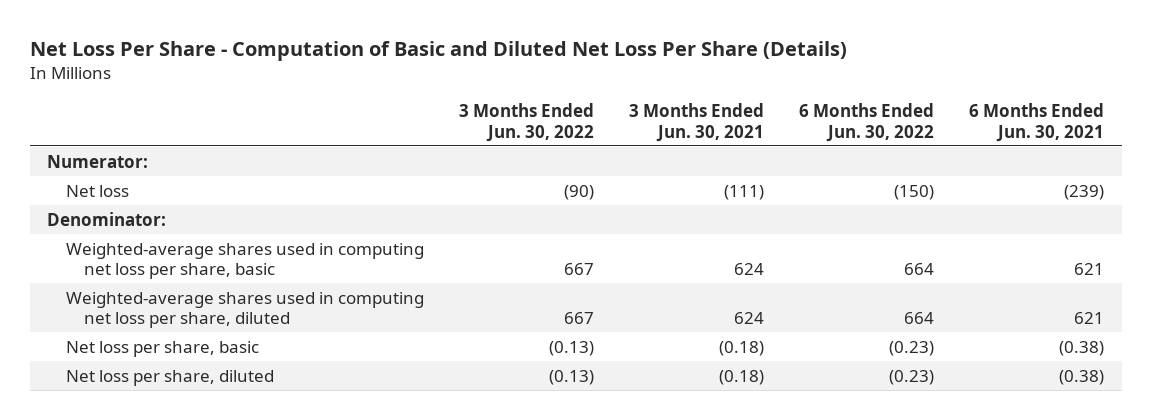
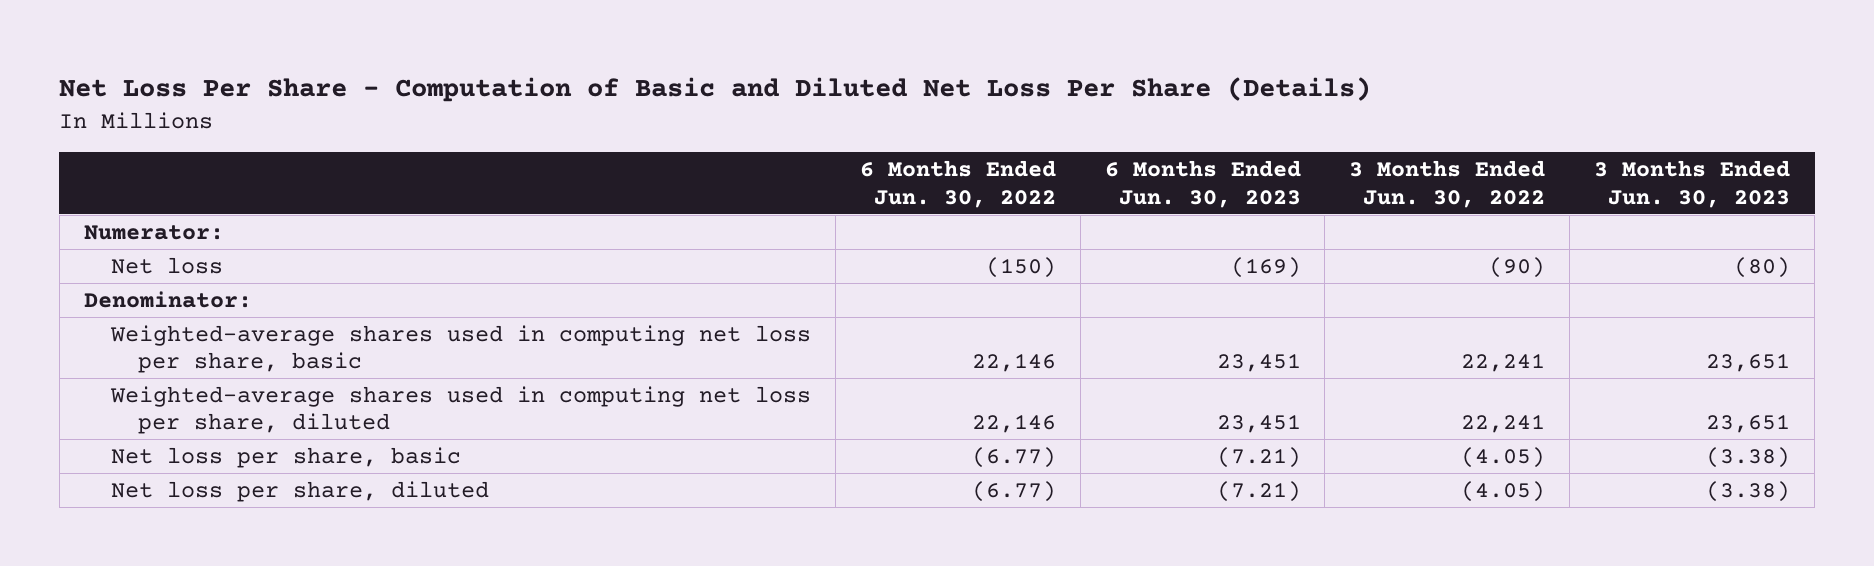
- | 3 Months Ended Jun. 30, 2022 | 3 Months Ended Jun. 30, 2021 | 6 Months Ended Jun. 30, 2022 | 6 Months Ended Jun. 30, 2021
+ | 6 Months Ended Jun. 30, 2022 | 6 Months Ended Jun. 30, 2023 | 3 Months Ended Jun. 30, 2022 | 3 Months Ended Jun. 30, 2023
- Weighted-average shares used in computing net loss per share, basic | 667 | 624 | 664 | 621
- Weighted-average shares used in computing net loss per share, diluted | 667 | 624 | 664 | 621
- Net loss per share, basic | (0.13) | (0.18) | (0.23) | (0.38)
- Net loss per share, diluted | (0.13) | (0.18) | (0.23) | (0.38)
+ Weighted-average shares used in computing net loss per share, basic | 22,146 | 23,451 | 22,241 | 23,651
+ Weighted-average shares used in computing net loss per share, diluted | 22,146 | 23,451 | 22,241 | 23,651
+ Net loss per share, basic | (6.77) | (7.21) | (4.05) | (3.38)
+ Net loss per share, diluted | (6.77) | (7.21) | (4.05) | (3.38)

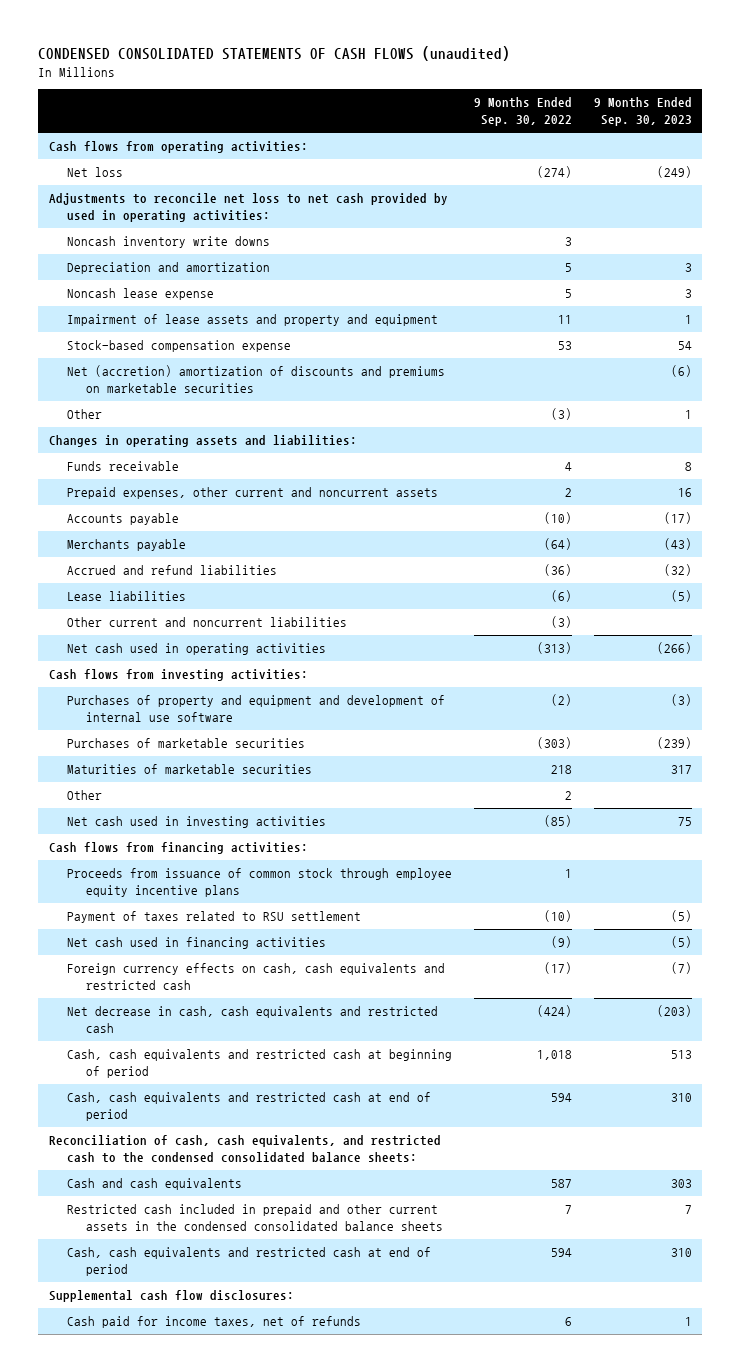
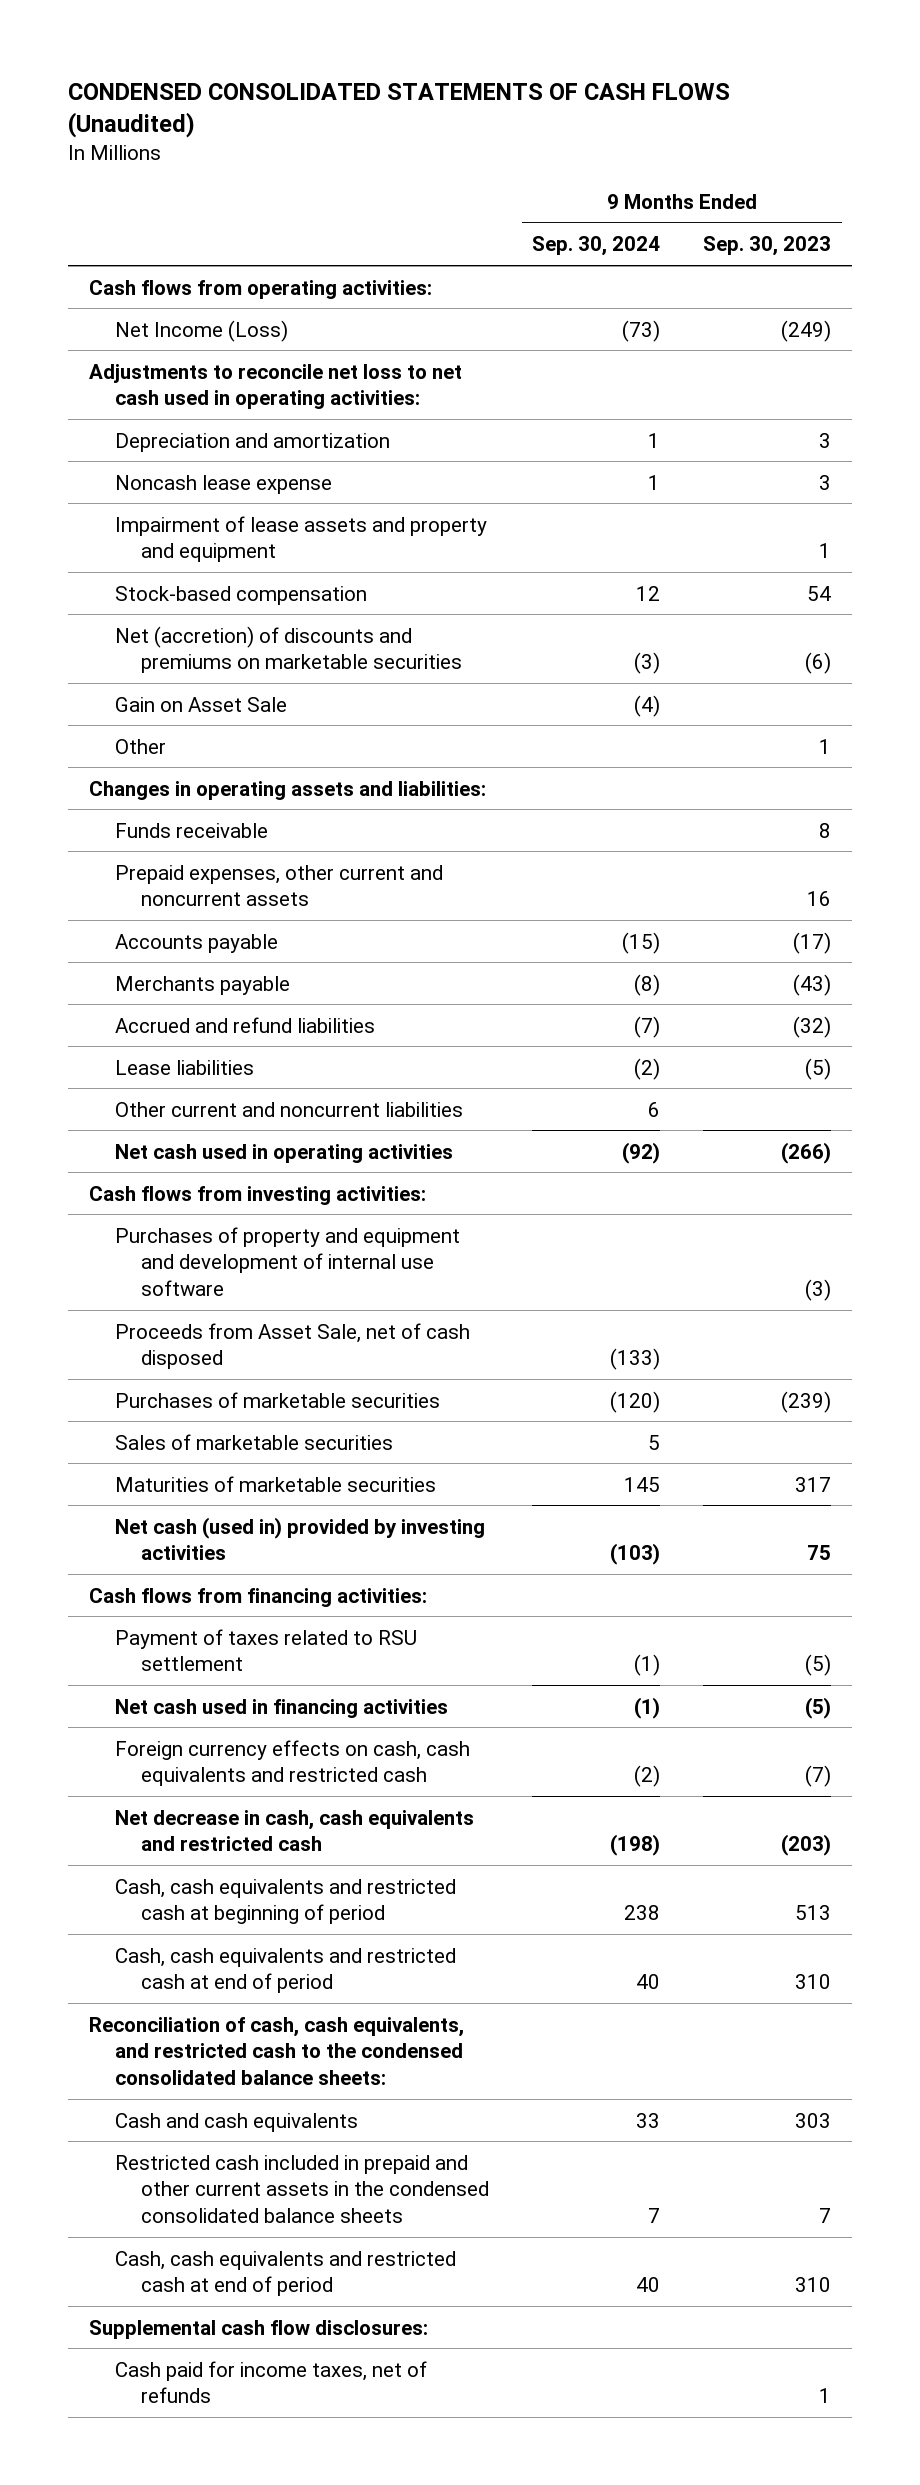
- CONDENSED CONSOLIDATED STATEMENTS OF CASH FLOWS (unaudited)
+ CONDENSED CONSOLIDATED STATEMENTS OF CASH FLOWS (Unaudited)
- | 9 Months Ended Sep. 30, 2022 | 9 Months Ended Sep. 30, 2023
+ | 9 Months Ended Sep. 30, 2024 | 9 Months Ended Sep. 30, 2023
- Net loss | (274) | (249)
- Adjustments to reconcile net loss to net cash provided by used in operating activities:
- Noncash inventory write downs | 3 |
+ Net Income (Loss) | (73) | (249)
+ Adjustments to reconcile net loss to net cash used in operating activities:
- Stock-based compensation expense | 53 | 54
- Net (accretion) amortization of discounts and premiums on marketable securities | | (6)
+ Stock-based compensation | 12 | 54
+ Net (accretion) of discounts and premiums on marketable securities | (3) | (6)
+ Gain on Asset Sale | (4) |
+ Proceeds from Asset Sale, net of cash disposed | (133) |
+ Sales of marketable securities | 5 |
- Other | 2 |
- Net cash used in investing activities | (85) | 75
+ Net cash (used in) provided by investing activities | (103) | 75
- Proceeds from issuance of common stock through employee equity incentive plans | 1 |

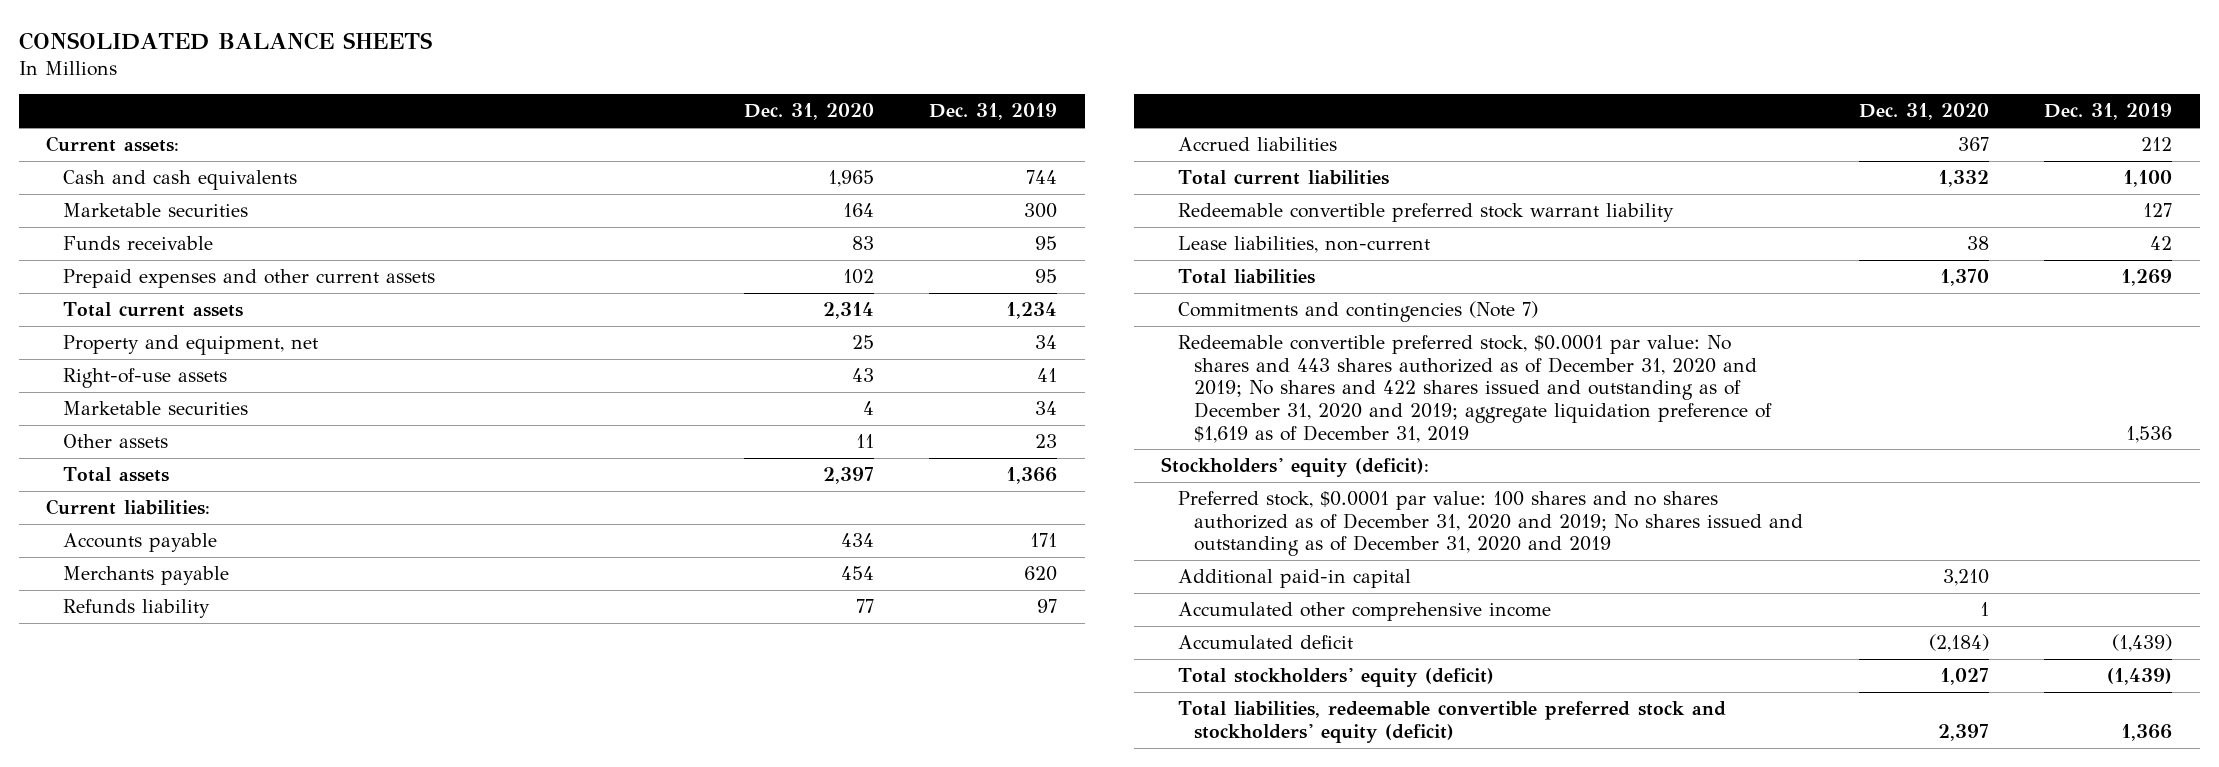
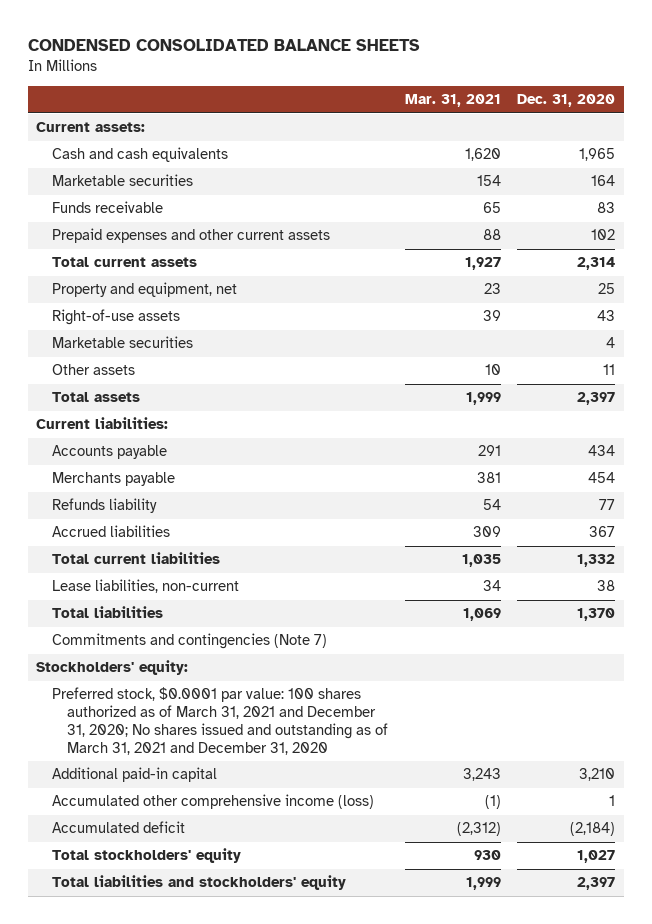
- CONSOLIDATED BALANCE SHEETS
+ CONDENSED CONSOLIDATED BALANCE SHEETS
- | Dec. 31, 2020 | Dec. 31, 2019
+ | Mar. 31, 2021 | Dec. 31, 2020
- Redeemable convertible preferred stock warrant liability | | 127
- Redeemable convertible preferred stock, $0.0001 par value: No shares and 443 shares authorized as of December 31, 2020 and 2019; No shares and 422 shares issued and outstanding as of December 31, 2020 and 2019; aggregate liquidation preference of $1,619 as of December 31, 2019 | | 1,536
- Stockholders' equity (deficit):
- Preferred stock, $0.0001 par value: 100 shares and no shares authorized as of December 31, 2020 and 2019; No shares issued and outstanding as of December 31, 2020 and 2019
+ Stockholders' equity:
+ Preferred stock, $0.0001 par value: 100 shares authorized as of March 31, 2021 and December 31, 2020; No shares issued and outstanding as of March 31, 2021 and December 31, 2020
- Accumulated other comprehensive income | 1 |
+ Accumulated other comprehensive income (loss) | (1) | 1
- Total stockholders' equity (deficit) | 1,027 | (1,439)
- Total liabilities, redeemable convertible preferred stock and stockholders' equity (deficit) | 2,397 | 1,366
+ Total stockholders' equity | 930 | 1,027
+ Total liabilities and stockholders' equity | 1,999 | 2,397

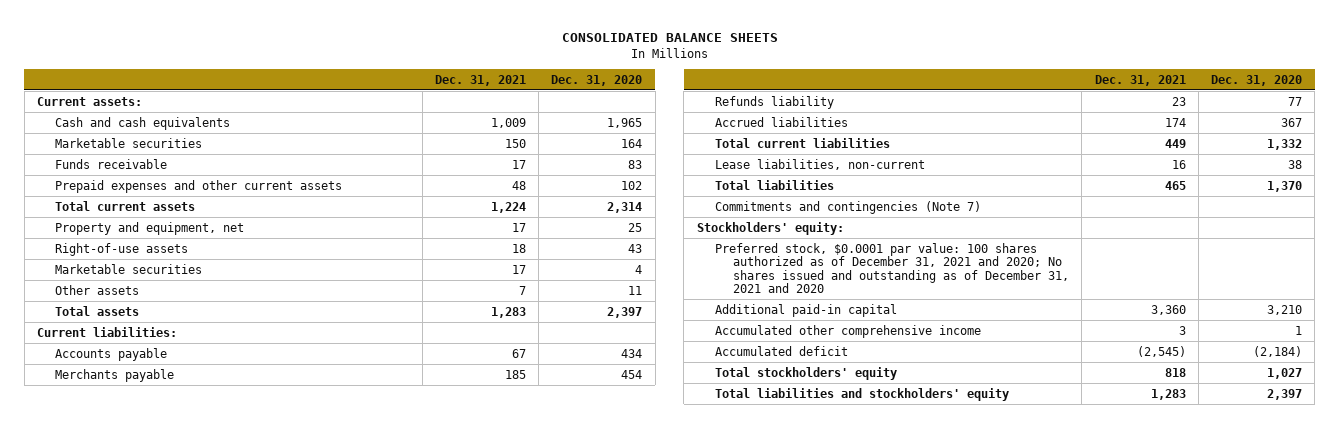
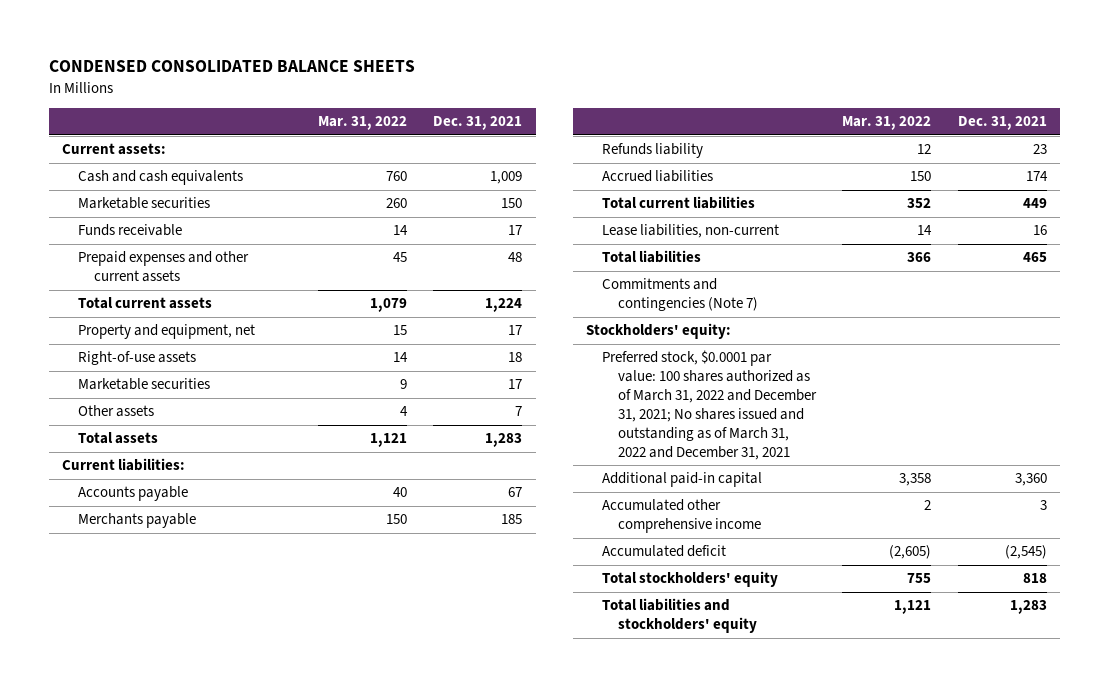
- CONSOLIDATED BALANCE SHEETS
+ CONDENSED CONSOLIDATED BALANCE SHEETS
- | Dec. 31, 2021 | Dec. 31, 2020
+ | Mar. 31, 2022 | Dec. 31, 2021
- Preferred stock, $0.0001 par value: 100 shares authorized as of December 31, 2021 and 2020; No shares issued and outstanding as of December 31, 2021 and 2020
+ Preferred stock, $0.0001 par value: 100 shares authorized as of March 31, 2022 and December 31, 2021; No shares issued and outstanding as of March 31, 2022 and December 31, 2021

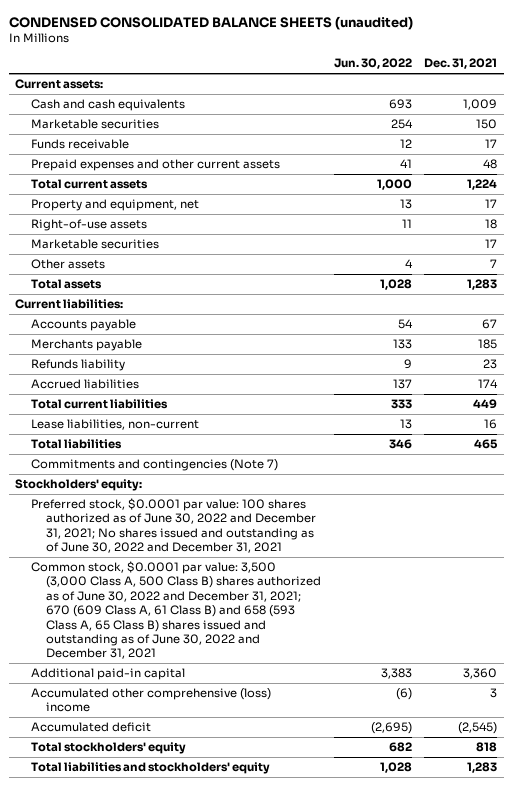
- CONDENSED CONSOLIDATED BALANCE SHEETS
+ CONDENSED CONSOLIDATED BALANCE SHEETS (unaudited)
- | Mar. 31, 2022 | Dec. 31, 2021
+ | Jun. 30, 2022 | Dec. 31, 2021
- Preferred stock, $0.0001 par value: 100 shares authorized as of March 31, 2022 and December 31, 2021; No shares issued and outstanding as of March 31, 2022 and December 31, 2021
+ Preferred stock, $0.0001 par value: 100 shares authorized as of June 30, 2022 and December 31, 2021; No shares issued and outstanding as of June 30, 2022 and December 31, 2021
+ Common stock, $0.0001 par value: 3,500 (3,000 Class A, 500 Class B) shares authorized as of June 30, 2022 and December 31, 2021; 670 (609 Class A, 61 Class B) and 658 (593 Class A, 65 Class B) shares issued and outstanding as of June 30, 2022 and December 31, 2021
- Accumulated other comprehensive income | 2 | 3
+ Accumulated other comprehensive (loss) income | (6) | 3

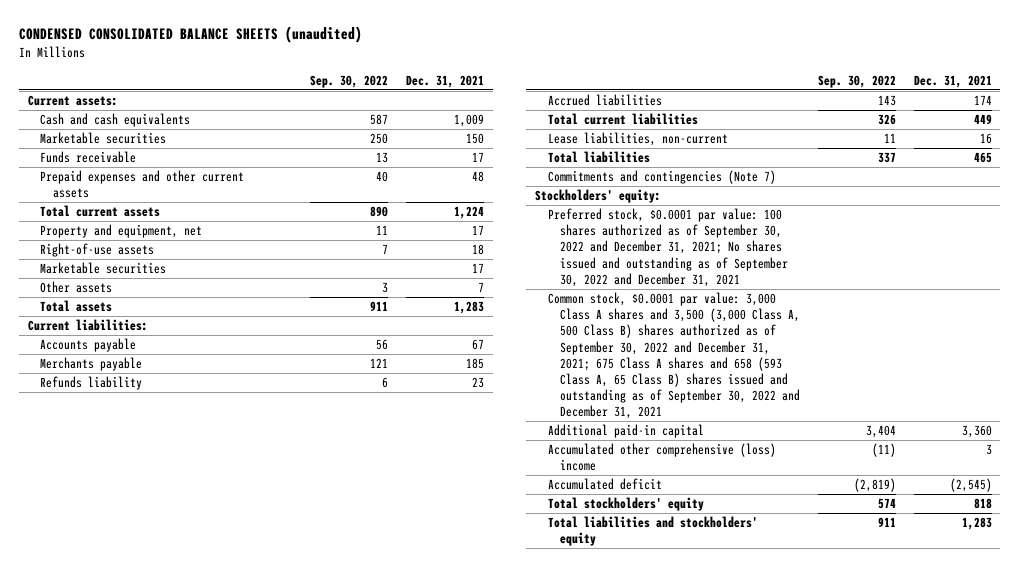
- | Jun. 30, 2022 | Dec. 31, 2021
+ | Sep. 30, 2022 | Dec. 31, 2021
- Preferred stock, $0.0001 par value: 100 shares authorized as of June 30, 2022 and December 31, 2021; No shares issued and outstanding as of June 30, 2022 and December 31, 2021
- Common stock, $0.0001 par value: 3,500 (3,000 Class A, 500 Class B) shares authorized as of June 30, 2022 and December 31, 2021; 670 (609 Class A, 61 Class B) and 658 (593 Class A, 65 Class B) shares issued and outstanding as of June 30, 2022 and December 31, 2021
+ Preferred stock, $0.0001 par value: 100 shares authorized as of September 30, 2022 and December 31, 2021; No shares issued and outstanding as of September 30, 2022 and December 31, 2021
+ Common stock, $0.0001 par value: 3,000 Class A shares and 3,500 (3,000 Class A, 500 Class B) shares authorized as of September 30, 2022 and December 31, 2021; 675 Class A shares and 658 (593 Class A, 65 Class B) shares issued and outstanding as of September 30, 2022 and December 31, 2021

